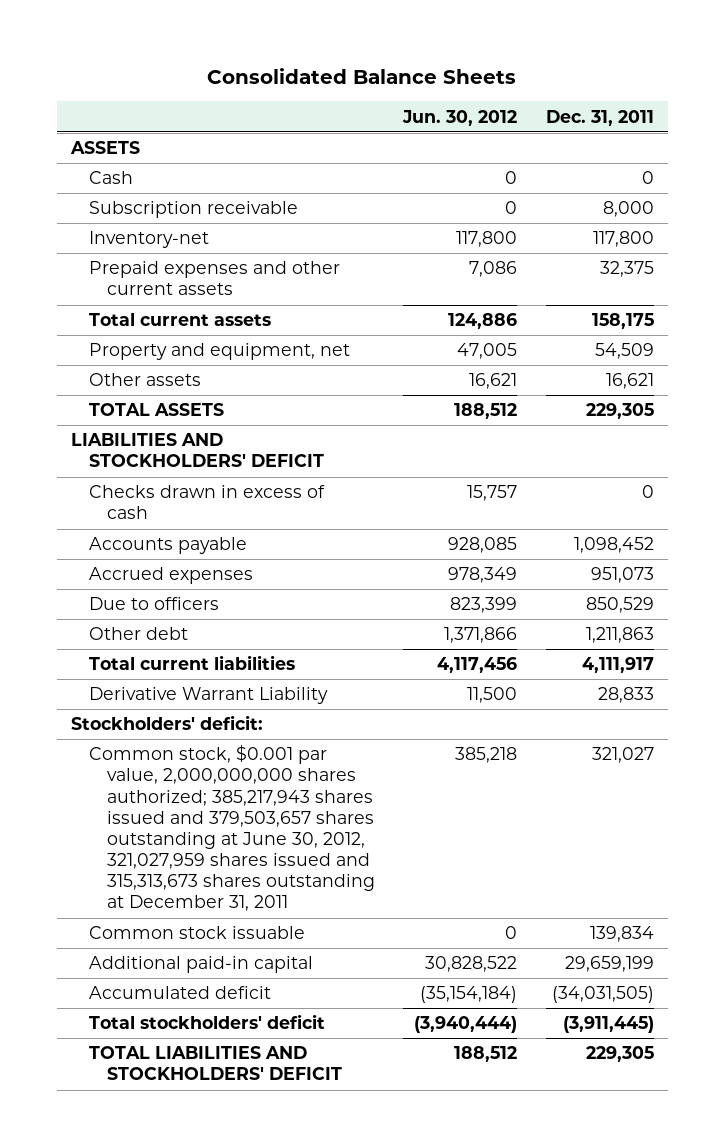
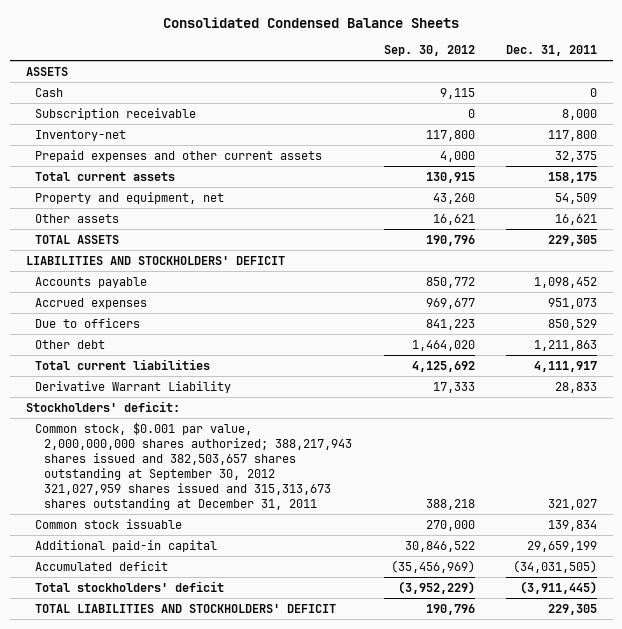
- Consolidated Balance Sheets
+ Consolidated Condensed Balance Sheets
- | Jun. 30, 2012 | Dec. 31, 2011
+ | Sep. 30, 2012 | Dec. 31, 2011
- Checks drawn in excess of cash | 15,757 | 0
- Common stock, $0.001 par value, 2,000,000,000 shares authorized; 385,217,943 shares issued and 379,503,657 shares outstanding at June 30, 2012, 321,027,959 shares issued and 315,313,673 shares outstanding at December 31, 2011 | 385,218 | 321,027
+ Common stock, $0.001 par value, 2,000,000,000 shares authorized; 388,217,943 shares issued and 382,503,657 shares outstanding at September 30, 2012 321,027,959 shares issued and 315,313,673 shares outstanding at December 31, 2011 | 388,218 | 321,027

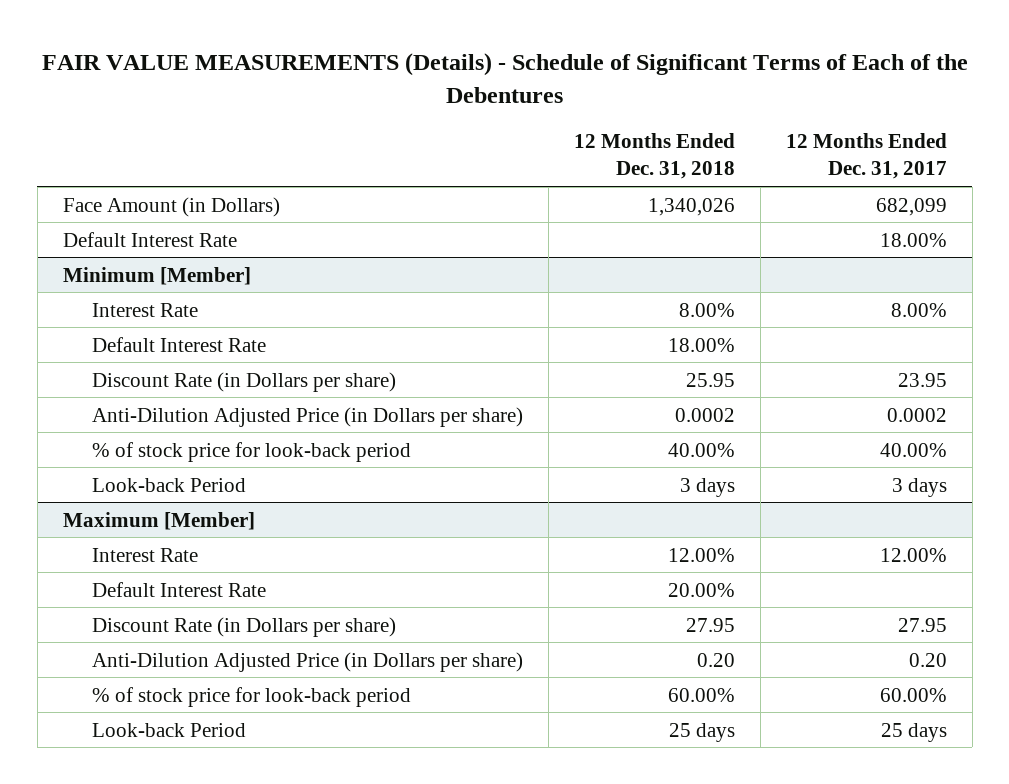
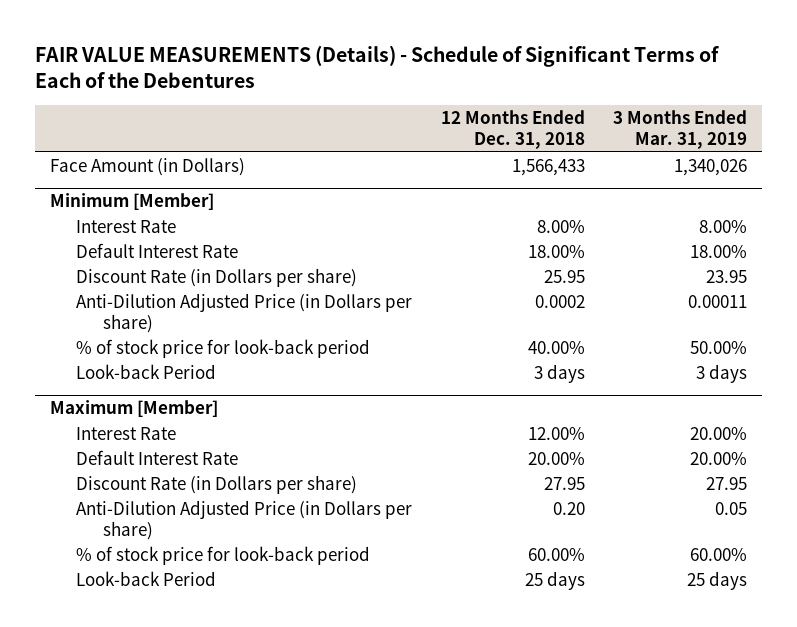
- | 12 Months Ended Dec. 31, 2018 | 12 Months Ended Dec. 31, 2017
+ | 12 Months Ended Dec. 31, 2018 | 3 Months Ended Mar. 31, 2019
- Face Amount (in Dollars) | 1,340,026 | 682,099
- Default Interest Rate | | 18.00%
+ Face Amount (in Dollars) | 1,566,433 | 1,340,026

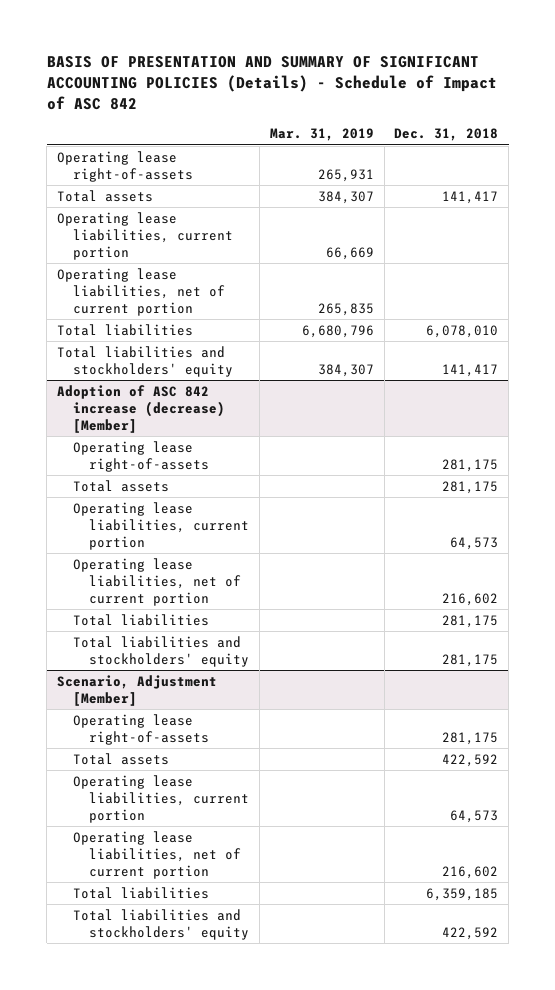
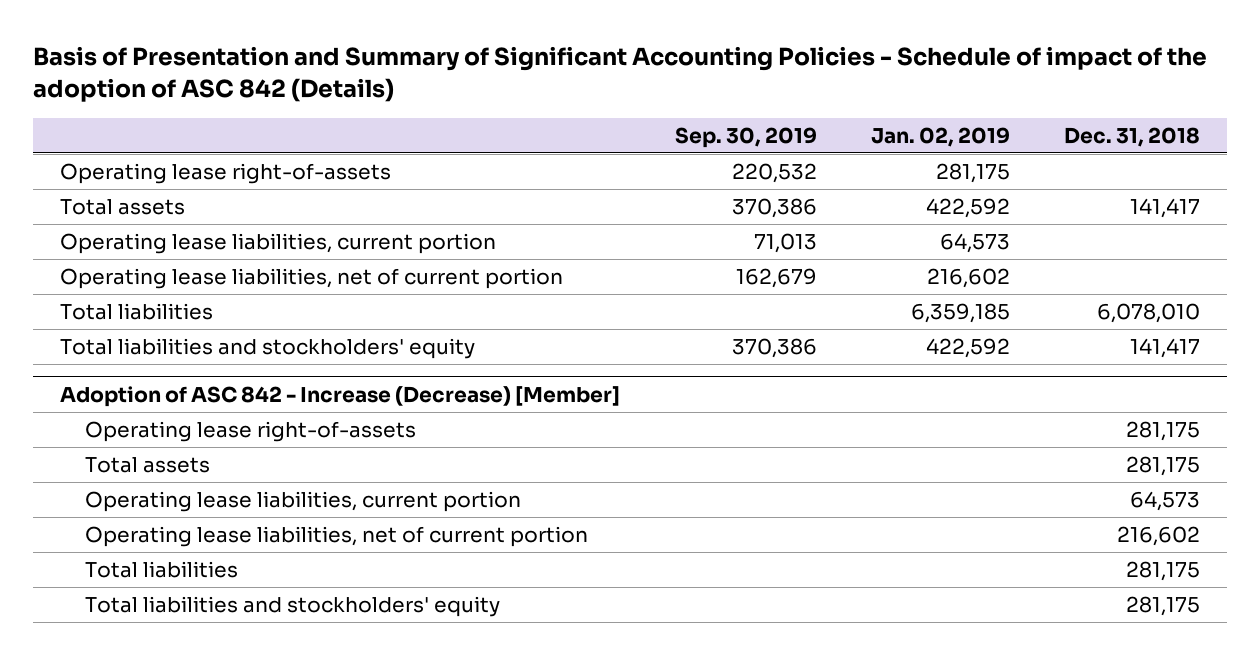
- BASIS OF PRESENTATION AND SUMMARY OF SIGNIFICANT ACCOUNTING POLICIES (Details) - Schedule of Impact of ASC 842
+ Basis of Presentation and Summary of Significant Accounting Policies - Schedule of impact of the adoption of ASC 842 (Details)
- | Mar. 31, 2019 | Dec. 31, 2018
+ | Sep. 30, 2019 | Jan. 02, 2019 | Dec. 31, 2018
- Adoption of ASC 842 increase (decrease) [Member]
+ Adoption of ASC 842 - Increase (Decrease) [Member]
- Scenario, Adjustment [Member]
- Operating lease right-of-assets | | 281,175
- Total assets | | 422,592
- Operating lease liabilities, current portion | | 64,573
- Operating lease liabilities, net of current portion | | 216,602
- Total liabilities | | 6,359,185
- Total liabilities and stockholders' equity | | 422,592

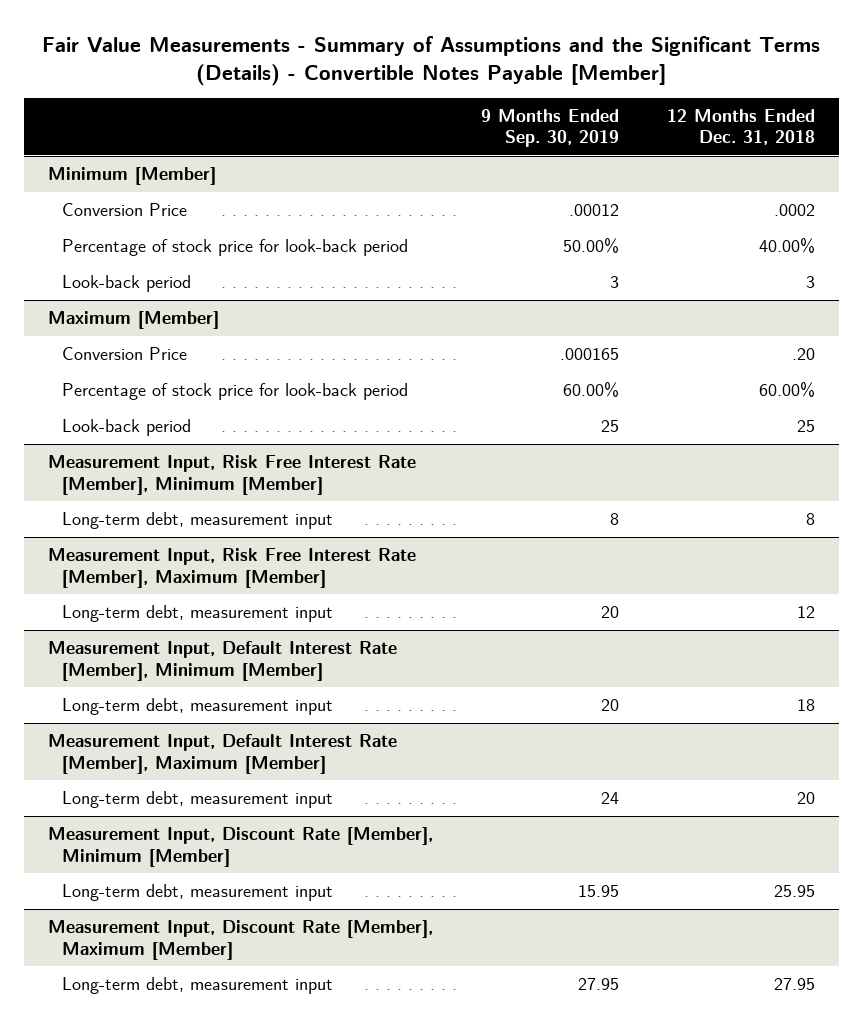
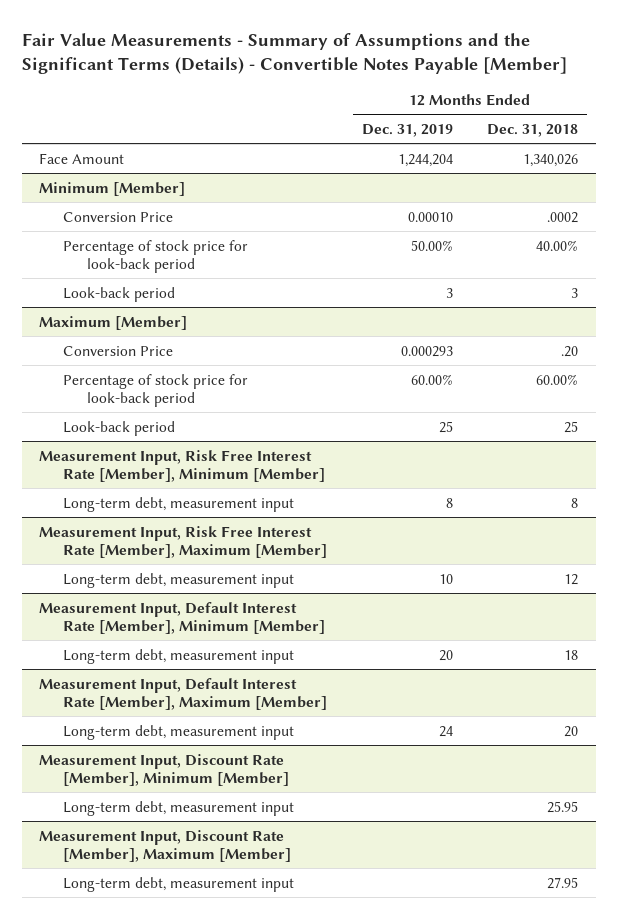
- | 9 Months Ended Sep. 30, 2019 | 12 Months Ended Dec. 31, 2018
+ | 12 Months Ended Dec. 31, 2019 | 12 Months Ended Dec. 31, 2018
+ Face Amount | 1,244,204 | 1,340,026

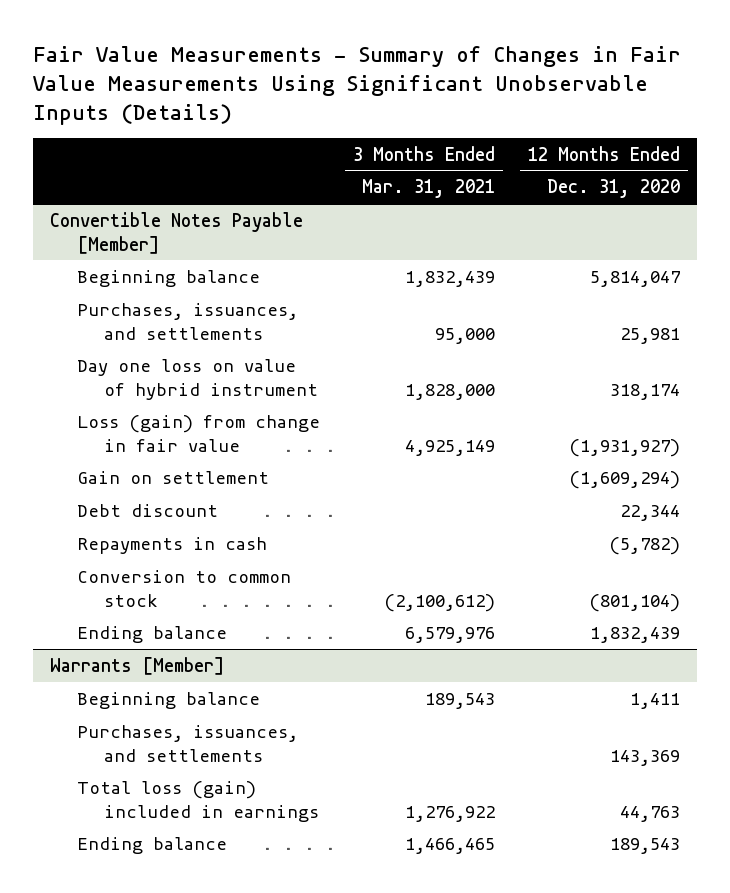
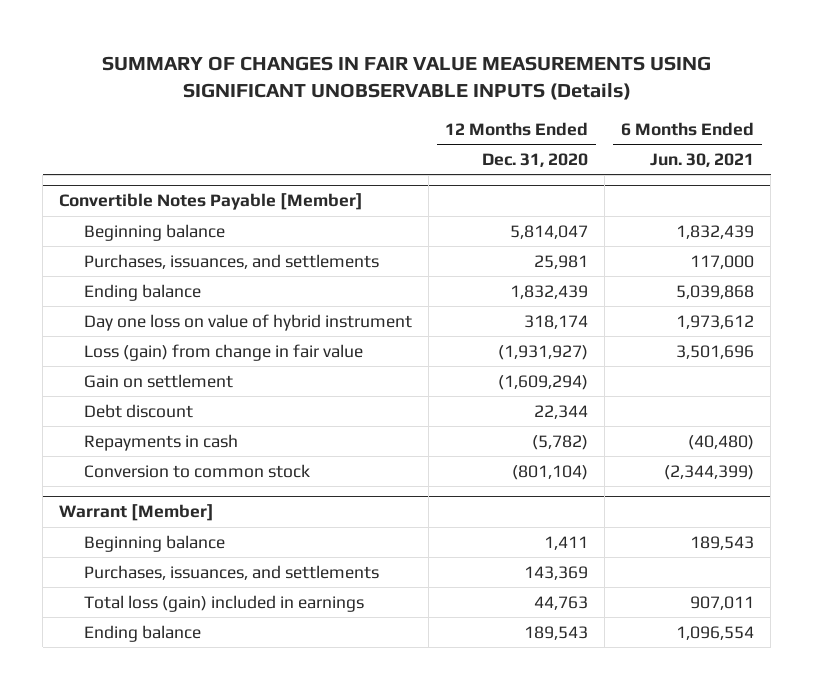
- Fair Value Measurements - Summary of Changes in Fair Value Measurements Using Significant Unobservable Inputs (Details)
+ SUMMARY OF CHANGES IN FAIR VALUE MEASUREMENTS USING SIGNIFICANT UNOBSERVABLE INPUTS (Details)
- | 3 Months Ended Mar. 31, 2021 | 12 Months Ended Dec. 31, 2020
+ | 12 Months Ended Dec. 31, 2020 | 6 Months Ended Jun. 30, 2021
@ Convertible Notes Payable [Member]
moved up: Ending balance | 1,832,439 | 5,039,868
- Warrants [Member]
+ Warrant [Member]

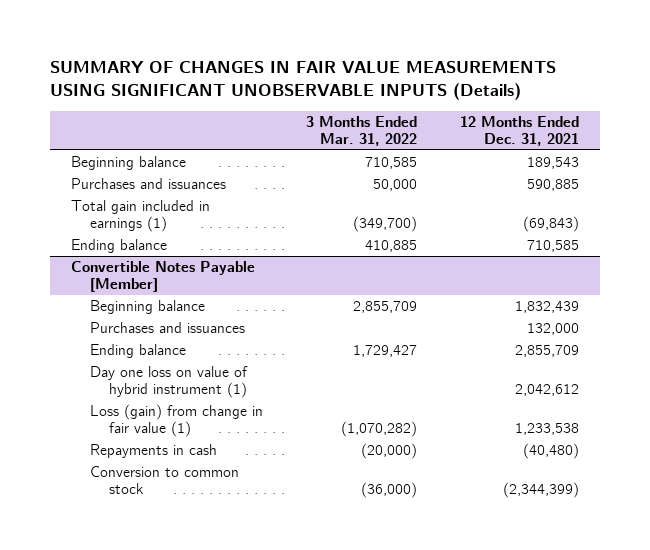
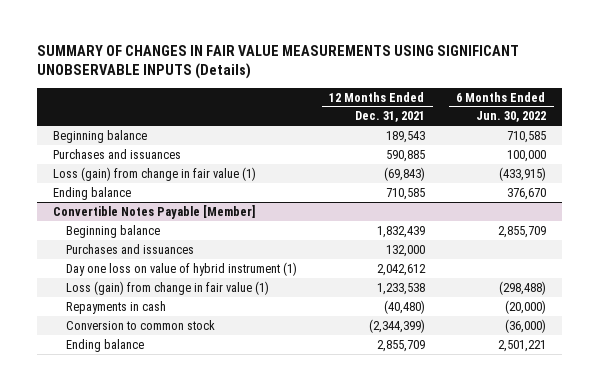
- | 3 Months Ended Mar. 31, 2022 | 12 Months Ended Dec. 31, 2021
+ | 12 Months Ended Dec. 31, 2021 | 6 Months Ended Jun. 30, 2022
- Total gain included in earnings (1) | (349,700) | (69,843)
+ Loss (gain) from change in fair value (1) | (69,843) | (433,915)
@ Convertible Notes Payable [Member]
moved down: Ending balance | 2,855,709 | 2,501,221

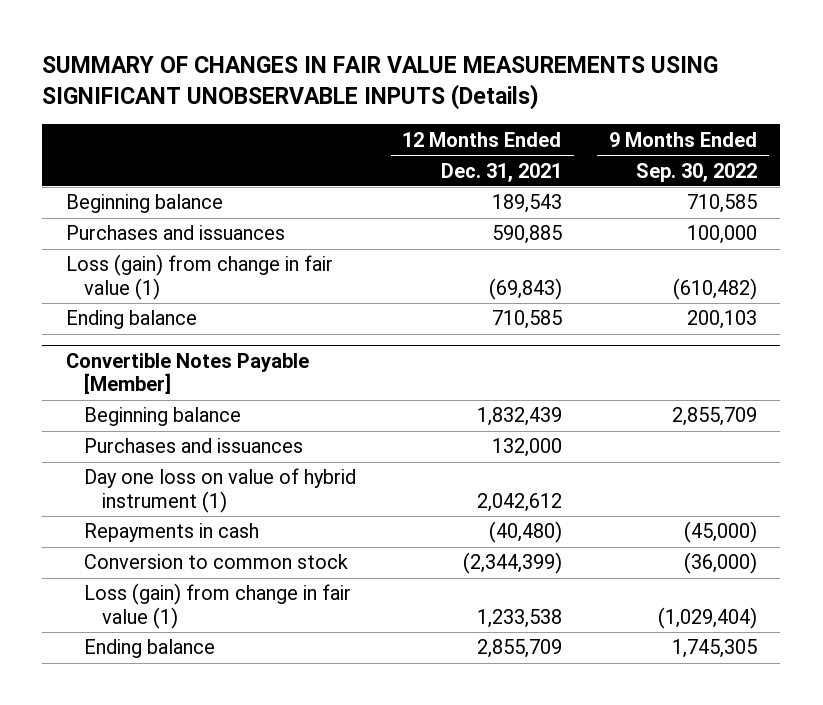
- | 12 Months Ended Dec. 31, 2021 | 6 Months Ended Jun. 30, 2022
+ | 12 Months Ended Dec. 31, 2021 | 9 Months Ended Sep. 30, 2022
@ Convertible Notes Payable [Member]
moved down: Loss (gain) from change in fair value (1) | 1,233,538 | (1,029,404)

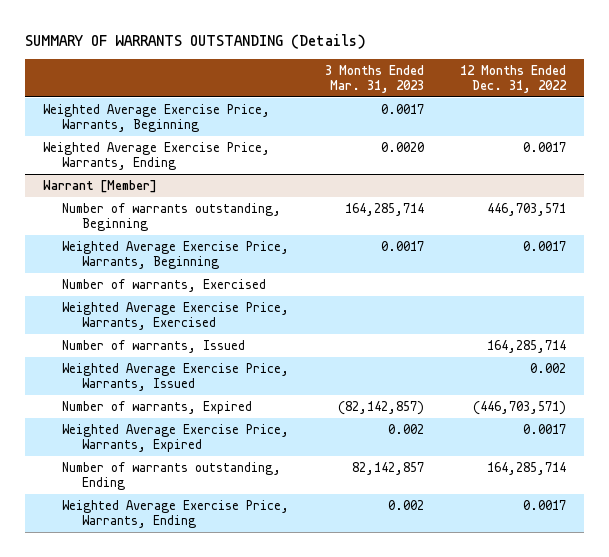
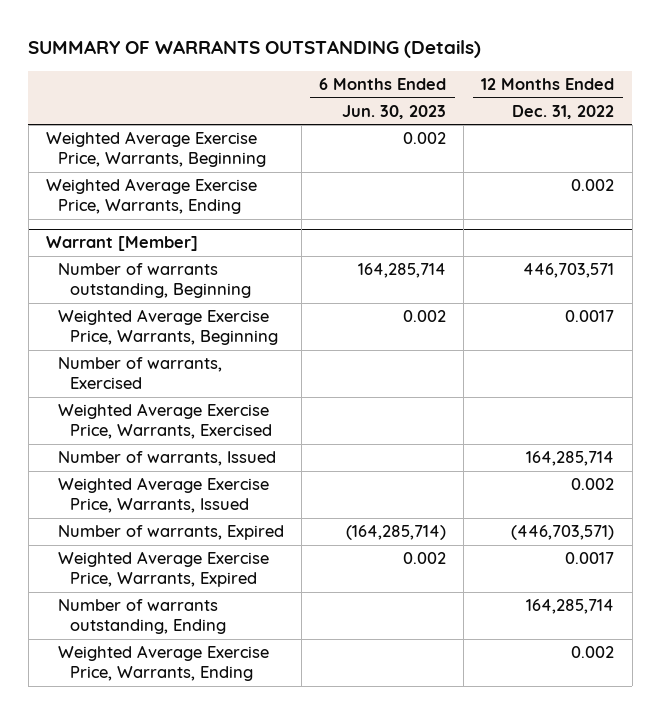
- | 3 Months Ended Mar. 31, 2023 | 12 Months Ended Dec. 31, 2022
+ | 6 Months Ended Jun. 30, 2023 | 12 Months Ended Dec. 31, 2022
- Weighted Average Exercise Price, Warrants, Ending | 0.0020 | 0.0017
+ Weighted Average Exercise Price, Warrants, Ending | | 0.002
@ Warrant [Member]
- Weighted Average Exercise Price, Warrants, Ending | 0.002 | 0.0017
+ Weighted Average Exercise Price, Warrants, Ending | | 0.002

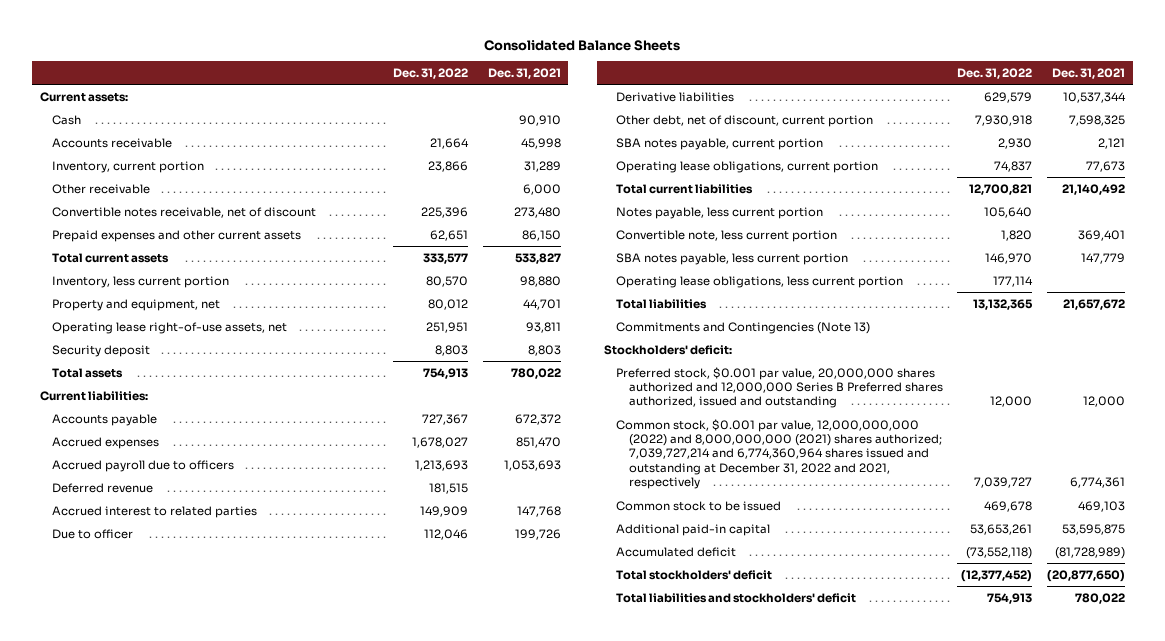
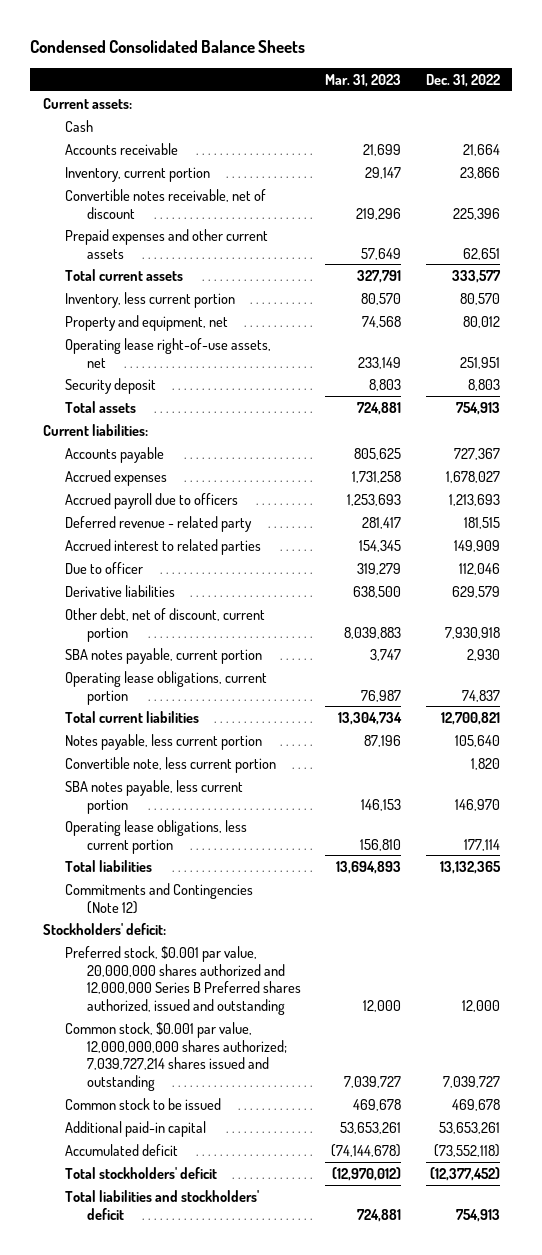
- Consolidated Balance Sheets
+ Condensed Consolidated Balance Sheets
- | Dec. 31, 2022 | Dec. 31, 2021
+ | Mar. 31, 2023 | Dec. 31, 2022
- Other receivable | | 6,000
- Deferred revenue | 181,515 |
+ Deferred revenue - related party | 281,417 | 181,515
- Commitments and Contingencies (Note 13)
+ Commitments and Contingencies (Note 12)
- Common stock, $0.001 par value, 12,000,000,000 (2022) and 8,000,000,000 (2021) shares authorized; 7,039,727,214 and 6,774,360,964 shares issued and outstanding at December 31, 2022 and 2021, respectively | 7,039,727 | 6,774,361
+ Common stock, $0.001 par value, 12,000,000,000 shares authorized; 7,039,727,214 shares issued and outstanding | 7,039,727 | 7,039,727

